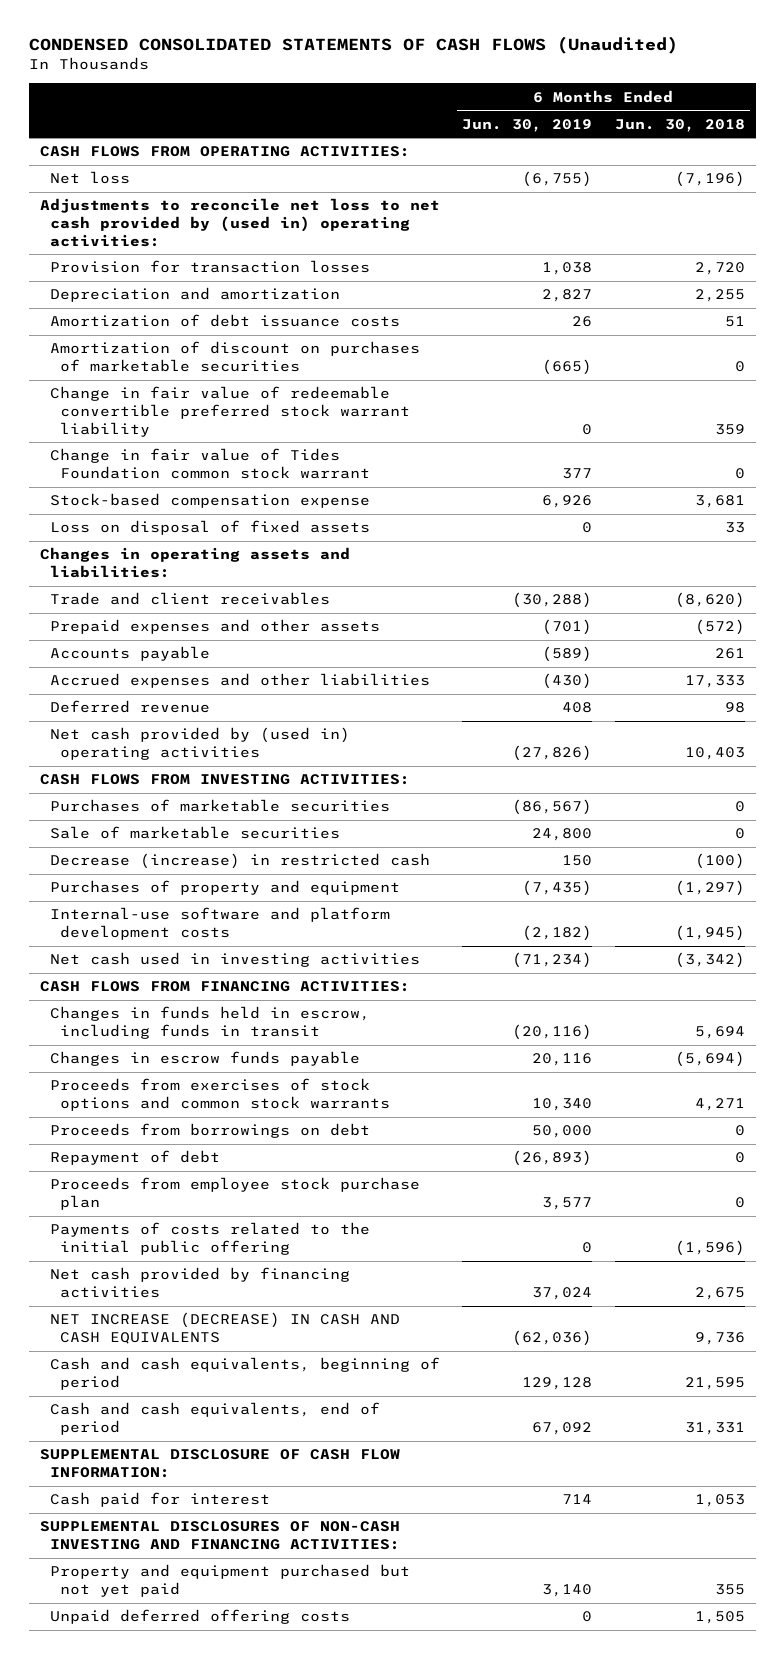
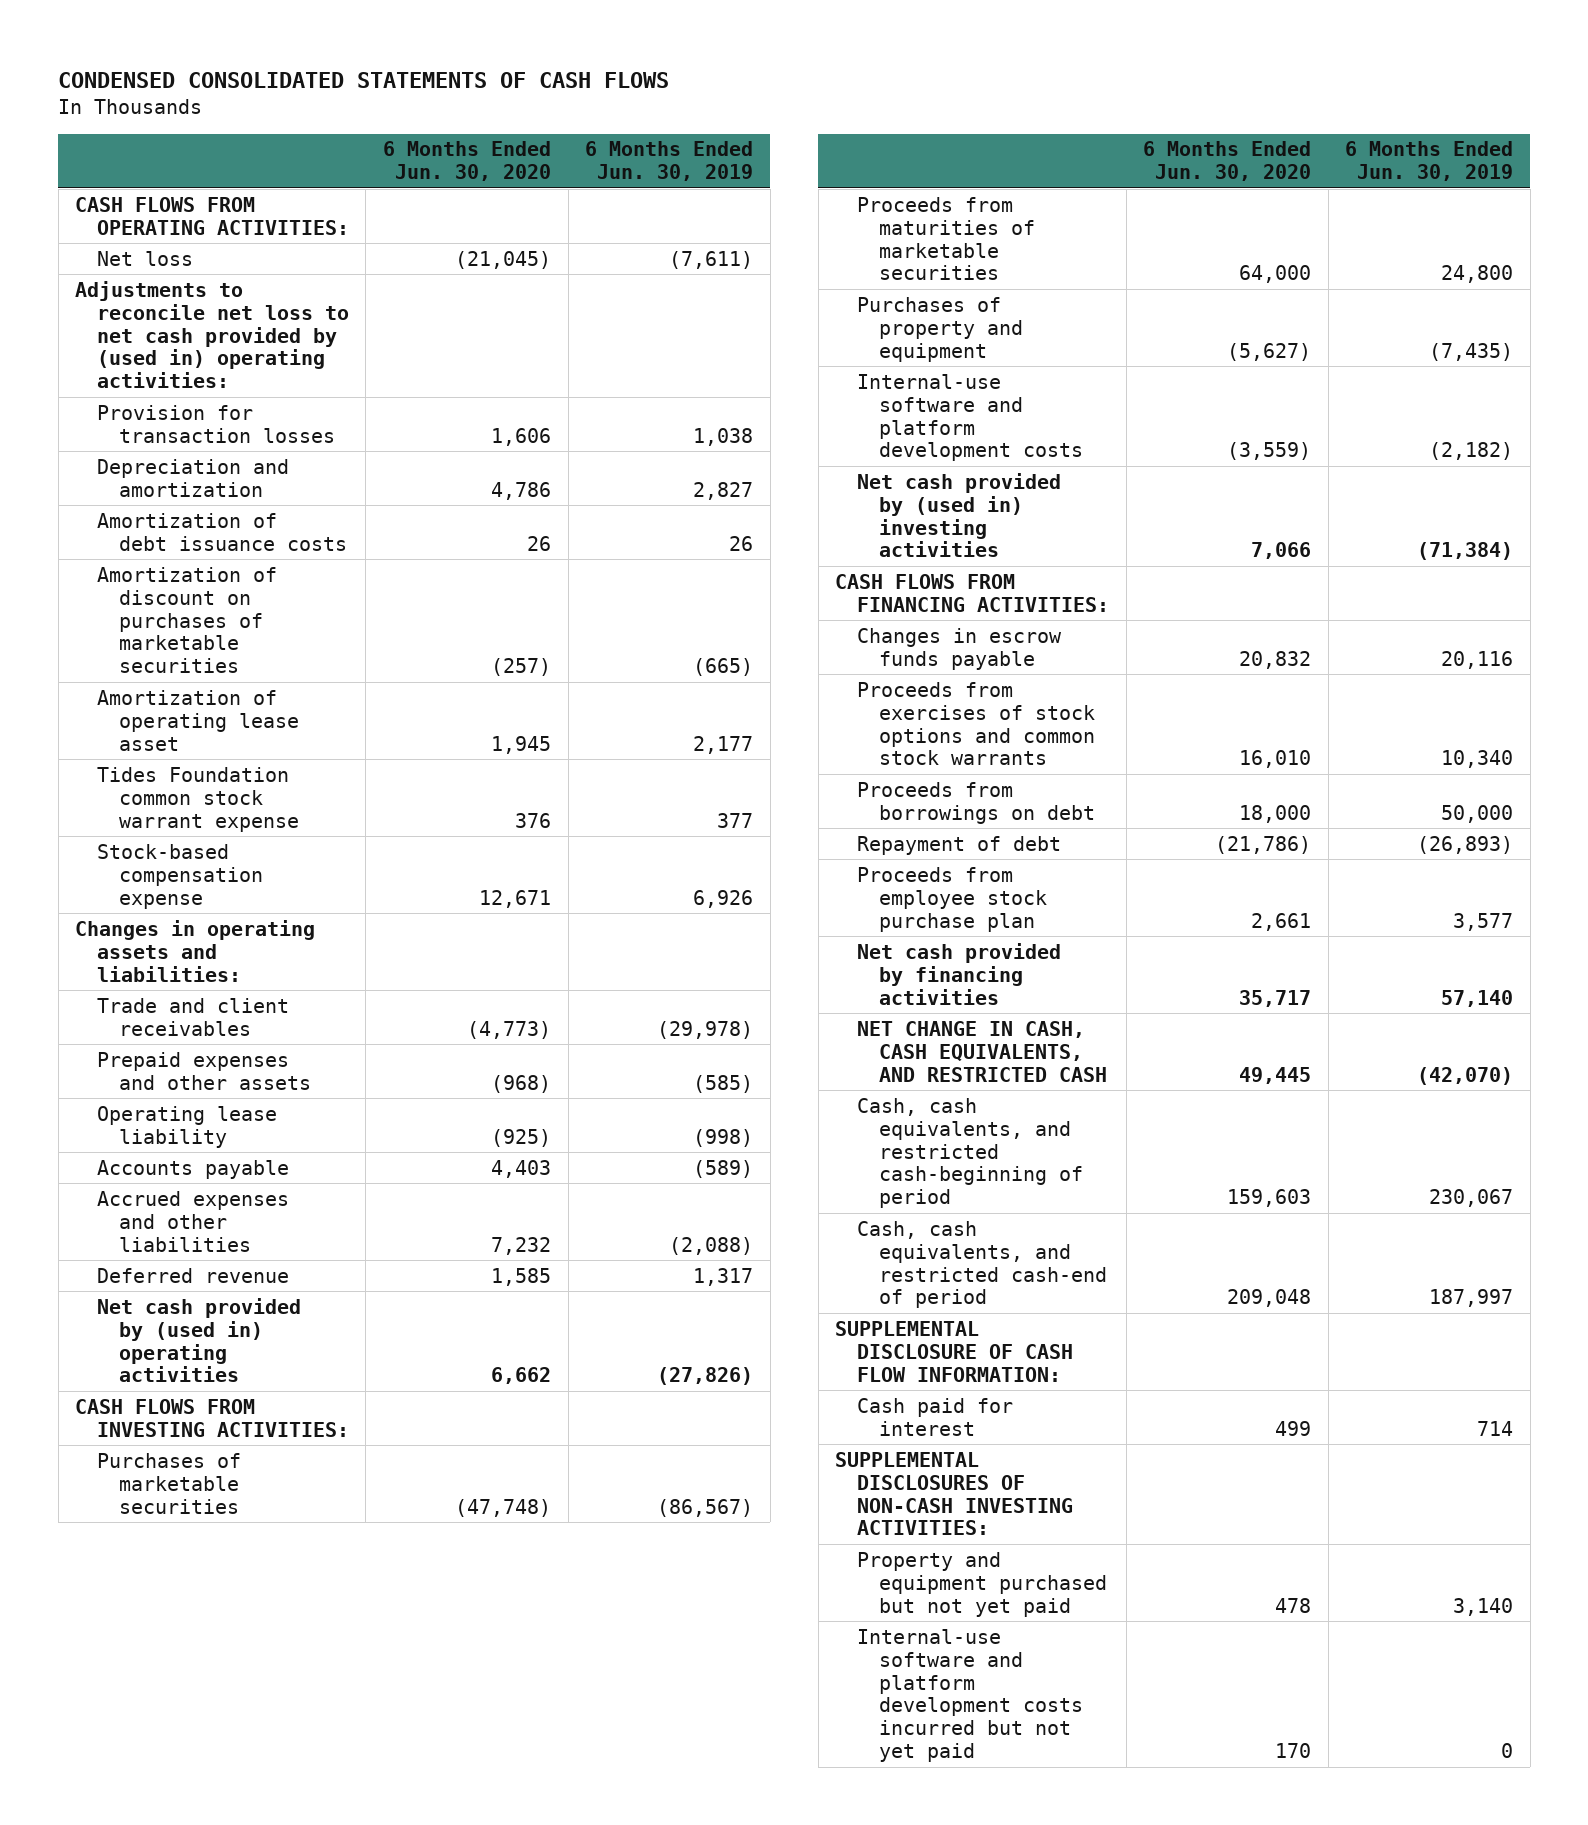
- CONDENSED CONSOLIDATED STATEMENTS OF CASH FLOWS (Unaudited)
+ CONDENSED CONSOLIDATED STATEMENTS OF CASH FLOWS
- | 6 Months Ended Jun. 30, 2019 | 6 Months Ended Jun. 30, 2018
+ | 6 Months Ended Jun. 30, 2020 | 6 Months Ended Jun. 30, 2019
- Net loss | (6,755) | (7,196)
+ Net loss | (21,045) | (7,611)
- Change in fair value of redeemable convertible preferred stock warrant liability | 0 | 359
- Change in fair value of Tides Foundation common stock warrant | 377 | 0
+ Amortization of operating lease asset | 1,945 | 2,177
+ Tides Foundation common stock warrant expense | 376 | 377
- Loss on disposal of fixed assets | 0 | 33
- Trade and client receivables | (30,288) | (8,620)
- Prepaid expenses and other assets | (701) | (572)
+ Trade and client receivables | (4,773) | (29,978)
+ Prepaid expenses and other assets | (968) | (585)
+ Operating lease liability | (925) | (998)
- Accrued expenses and other liabilities | (430) | 17,333
- Deferred revenue | 408 | 98
+ Accrued expenses and other liabilities | 7,232 | (2,088)
+ Deferred revenue | 1,585 | 1,317
- Sale of marketable securities | 24,800 | 0
- Decrease (increase) in restricted cash | 150 | (100)
+ Proceeds from maturities of marketable securities | 64,000 | 24,800
- Net cash used in investing activities | (71,234) | (3,342)
+ Net cash provided by (used in) investing activities | 7,066 | (71,384)
- Changes in funds held in escrow, including funds in transit | (20,116) | 5,694
- Payments of costs related to the initial public offering | 0 | (1,596)
- Net cash provided by financing activities | 37,024 | 2,675
- NET INCREASE (DECREASE) IN CASH AND CASH EQUIVALENTS | (62,036) | 9,736
- Cash and cash equivalents, beginning of period | 129,128 | 21,595
- Cash and cash equivalents, end of period | 67,092 | 31,331
+ Net cash provided by financing activities | 35,717 | 57,140
+ NET CHANGE IN CASH, CASH EQUIVALENTS, AND RESTRICTED CASH | 49,445 | (42,070)
+ Cash, cash equivalents, and restricted cash-beginning of period | 159,603 | 230,067
+ Cash, cash equivalents, and restricted cash-end of period | 209,048 | 187,997
- SUPPLEMENTAL DISCLOSURES OF NON-CASH INVESTING AND FINANCING ACTIVITIES:
+ SUPPLEMENTAL DISCLOSURES OF NON-CASH INVESTING ACTIVITIES:
- Unpaid deferred offering costs | 0 | 1,505
+ Internal-use software and platform development costs incurred but not yet paid | 170 | 0

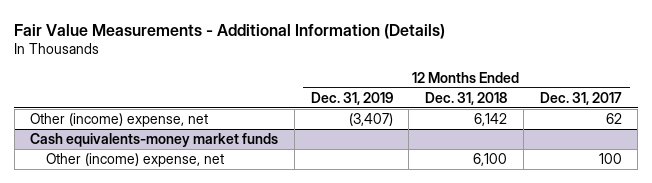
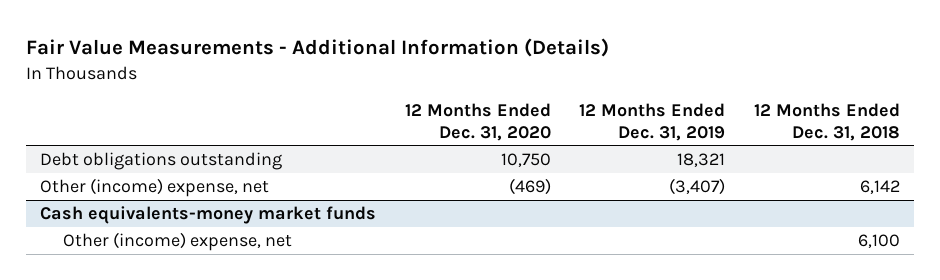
- | 12 Months Ended Dec. 31, 2019 | 12 Months Ended Dec. 31, 2018 | 12 Months Ended Dec. 31, 2017
+ | 12 Months Ended Dec. 31, 2020 | 12 Months Ended Dec. 31, 2019 | 12 Months Ended Dec. 31, 2018
+ Debt obligations outstanding | 10,750 | 18,321 |

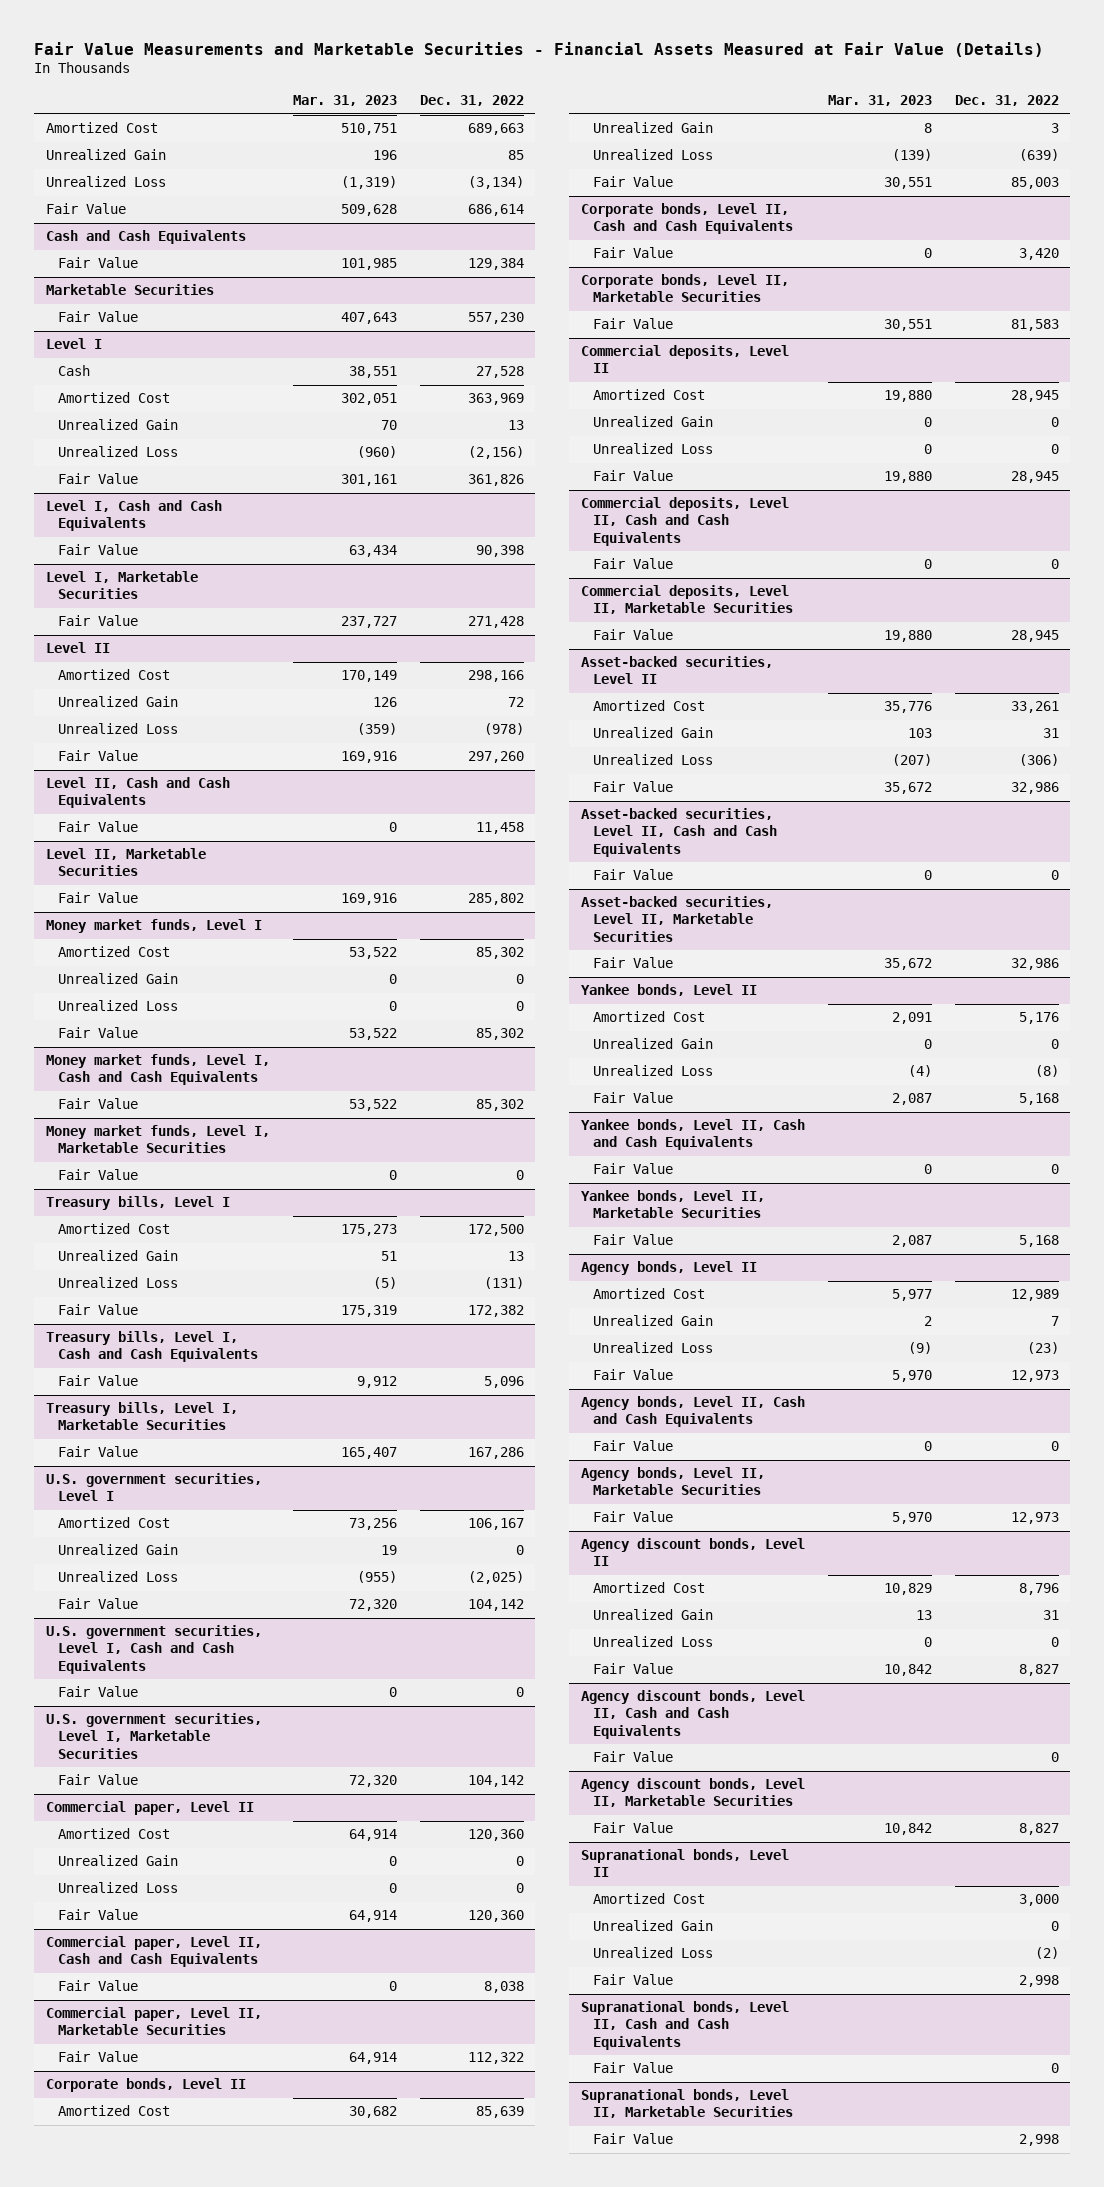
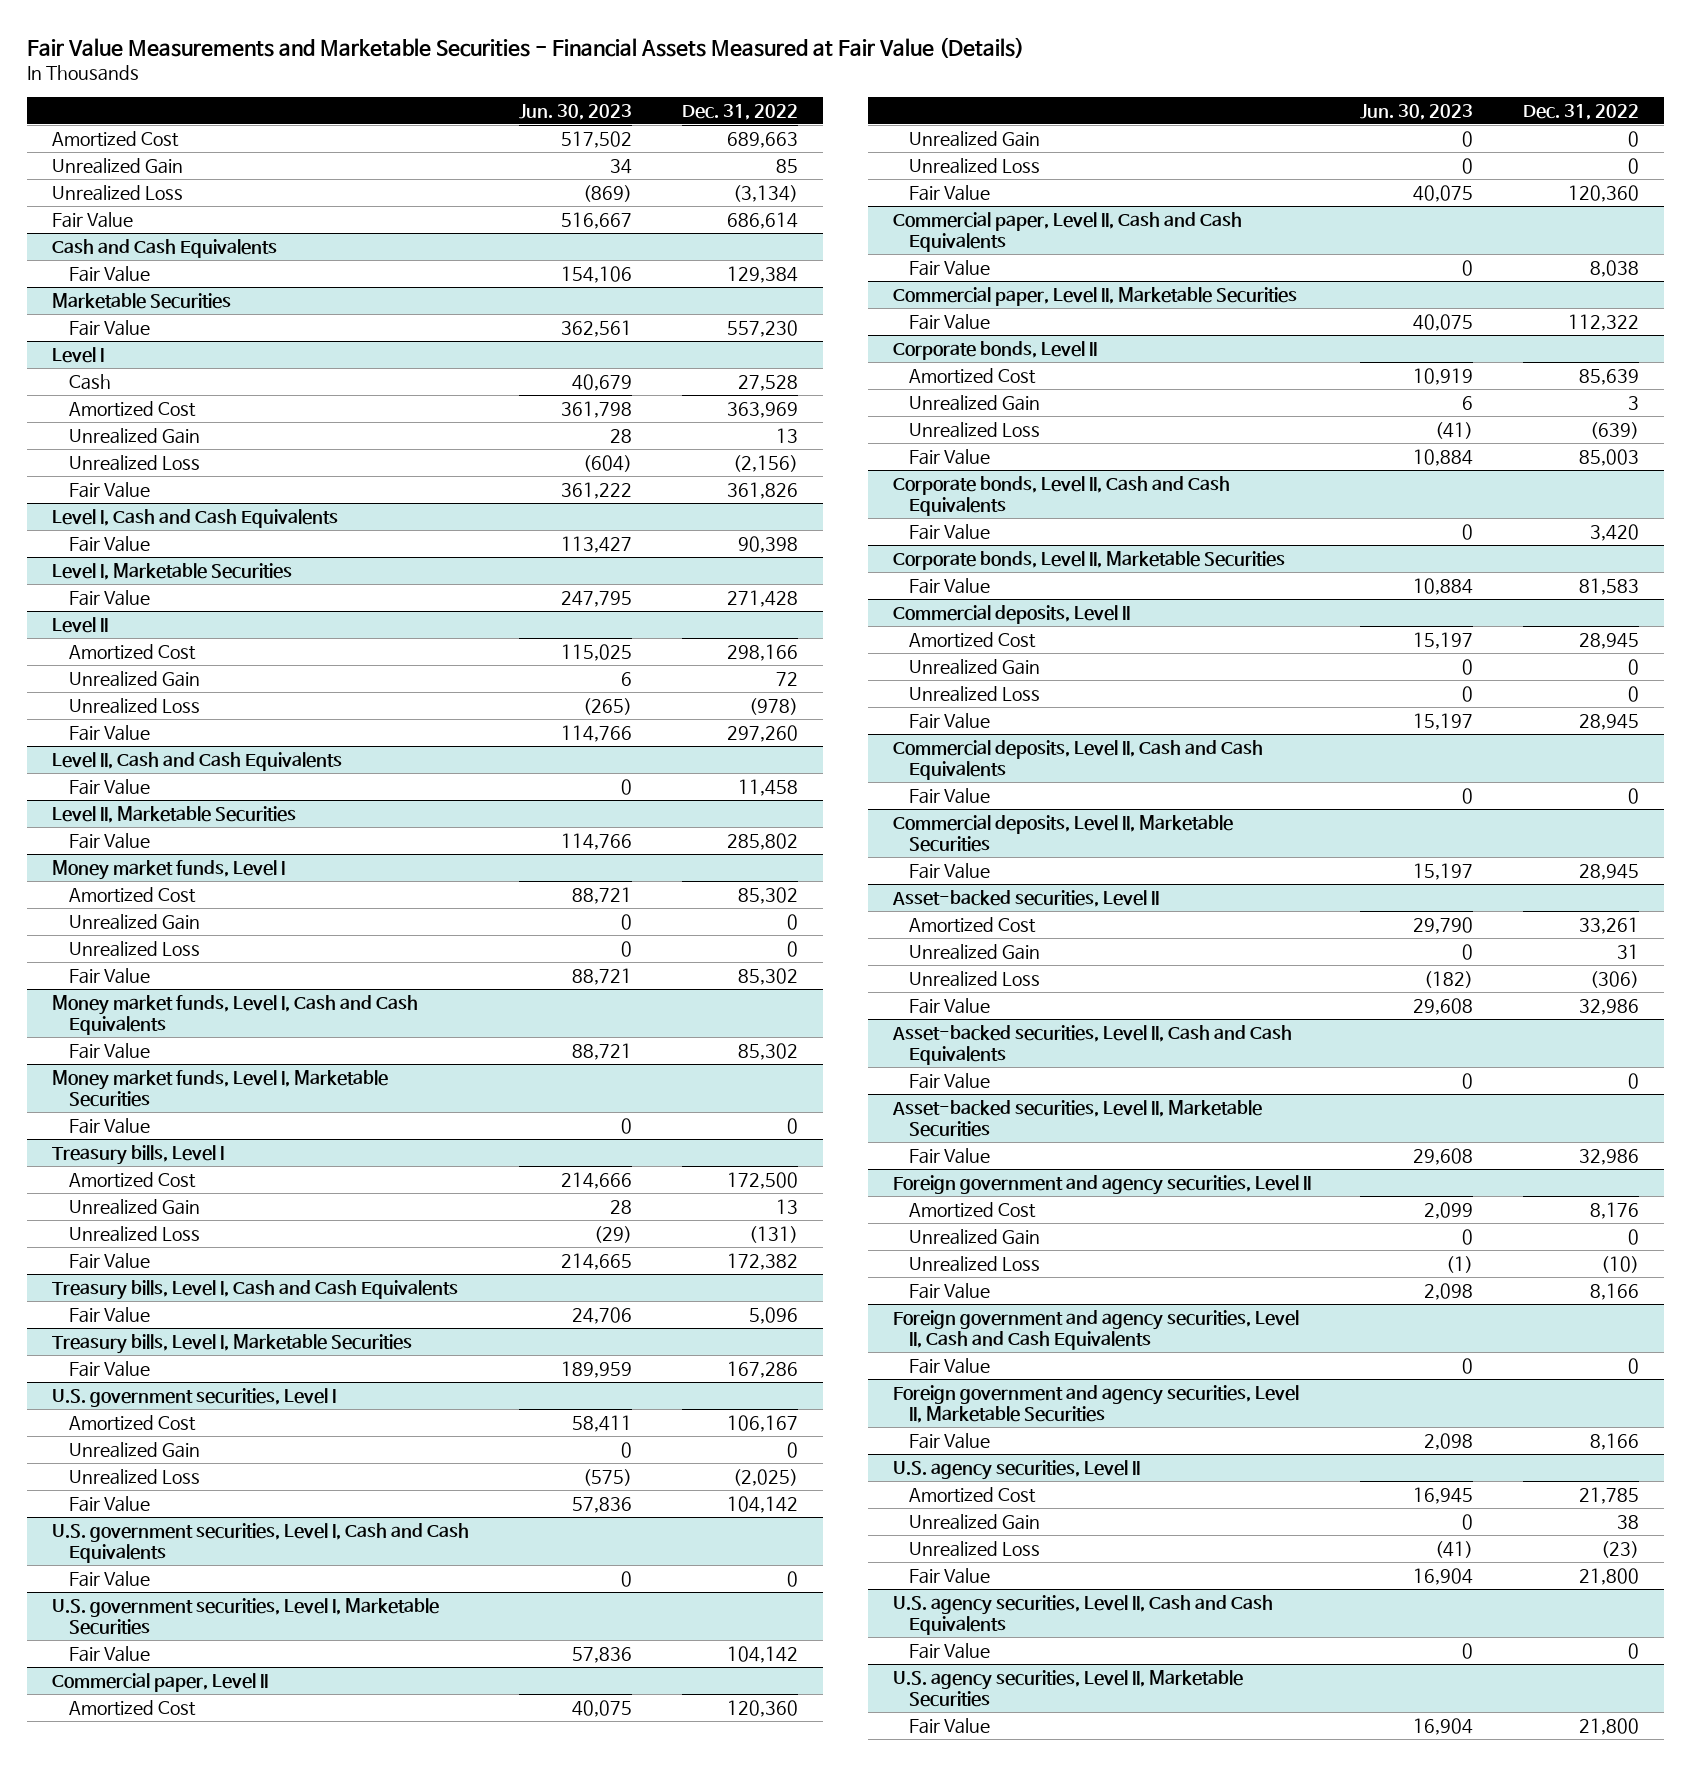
- | Mar. 31, 2023 | Dec. 31, 2022
+ | Jun. 30, 2023 | Dec. 31, 2022
- Yankee bonds, Level II
- Amortized Cost | 2,091 | 5,176
+ Foreign government and agency securities, Level II
+ Amortized Cost | 2,099 | 8,176
- Unrealized Loss | (4) | (8)
- Fair Value | 2,087 | 5,168
- Yankee bonds, Level II, Cash and Cash Equivalents
+ Unrealized Loss | (1) | (10)
+ Fair Value | 2,098 | 8,166
+ Foreign government and agency securities, Level II, Cash and Cash Equivalents
- Yankee bonds, Level II, Marketable Securities
- Fair Value | 2,087 | 5,168
- Agency bonds, Level II
- Amortized Cost | 5,977 | 12,989
- Unrealized Gain | 2 | 7
+ Foreign government and agency securities, Level II, Marketable Securities
+ Fair Value | 2,098 | 8,166
+ U.S. agency securities, Level II
+ Amortized Cost | 16,945 | 21,785
+ Unrealized Gain | 0 | 38
- Fair Value | 5,970 | 12,973
- Agency bonds, Level II, Cash and Cash Equivalents
- Fair Value | 0 | 0
- Agency bonds, Level II, Marketable Securities
- Fair Value | 5,970 | 12,973
- Agency discount bonds, Level II
- Amortized Cost | 10,829 | 8,796
- Unrealized Gain | 13 | 31
- Unrealized Loss | 0 | 0
- Fair Value | 10,842 | 8,827
- Agency discount bonds, Level II, Cash and Cash Equivalents
- Fair Value | | 0
- Agency discount bonds, Level II, Marketable Securities
- Fair Value | 10,842 | 8,827
- Supranational bonds, Level II
- Amortized Cost | | 3,000
- Unrealized Gain | | 0
- Unrealized Loss | | (2)
- Fair Value | | 2,998
- Supranational bonds, Level II, Cash and Cash Equivalents
+ Fair Value | 16,904 | 21,800
+ U.S. agency securities, Level II, Cash and Cash Equivalents
- Supranational bonds, Level II, Marketable Securities
- Fair Value | | 2,998
+ U.S. agency securities, Level II, Marketable Securities
+ Fair Value | 16,904 | 21,800

